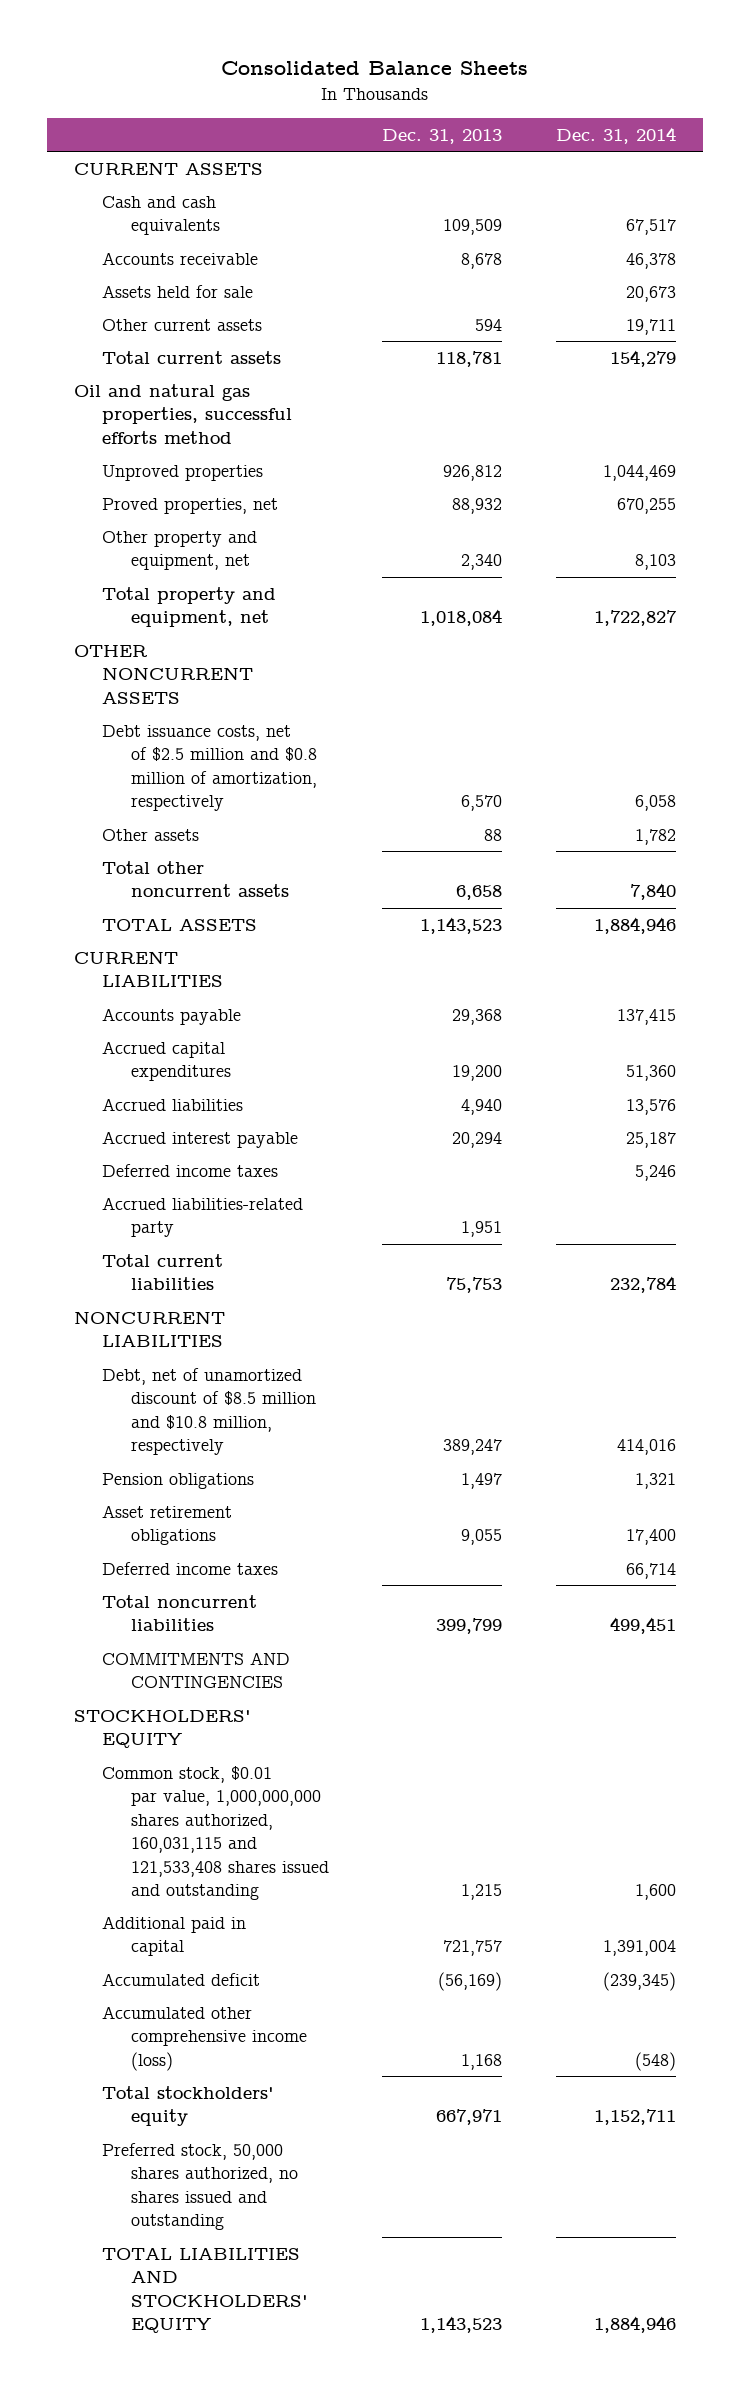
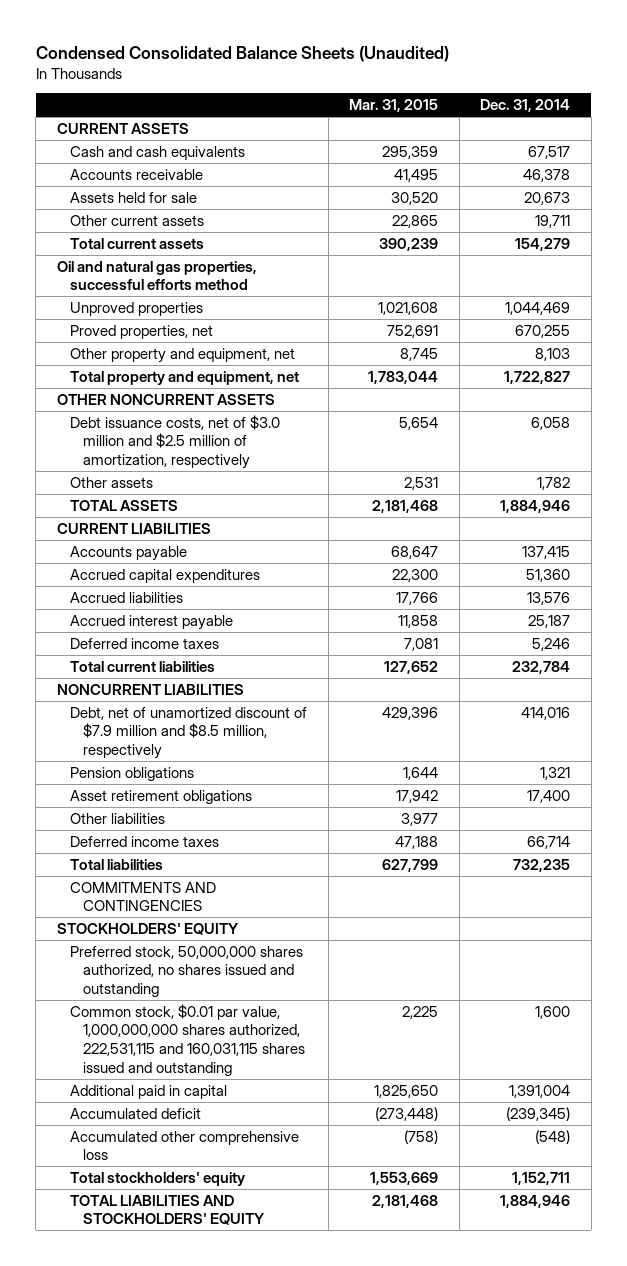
- Consolidated Balance Sheets
+ Condensed Consolidated Balance Sheets (Unaudited)
- | Dec. 31, 2013 | Dec. 31, 2014
+ | Mar. 31, 2015 | Dec. 31, 2014
- Debt issuance costs, net of $2.5 million and $0.8 million of amortization, respectively | 6,570 | 6,058
+ Debt issuance costs, net of $3.0 million and $2.5 million of amortization, respectively | 5,654 | 6,058
- Total other noncurrent assets | 6,658 | 7,840
- Accrued liabilities-related party | 1,951 |
- Debt, net of unamortized discount of $8.5 million and $10.8 million, respectively | 389,247 | 414,016
+ Debt, net of unamortized discount of $7.9 million and $8.5 million, respectively | 429,396 | 414,016
+ Other liabilities | 3,977 |
- Total noncurrent liabilities | 399,799 | 499,451
+ Total liabilities | 627,799 | 732,235
- Common stock, $0.01 par value, 1,000,000,000 shares authorized, 160,031,115 and 121,533,408 shares issued and outstanding | 1,215 | 1,600
+ Preferred stock, 50,000,000 shares authorized, no shares issued and outstanding
+ Common stock, $0.01 par value, 1,000,000,000 shares authorized, 222,531,115 and 160,031,115 shares issued and outstanding | 2,225 | 1,600
- Accumulated other comprehensive income (loss) | 1,168 | (548)
+ Accumulated other comprehensive loss | (758) | (548)
- Preferred stock, 50,000 shares authorized, no shares issued and outstanding

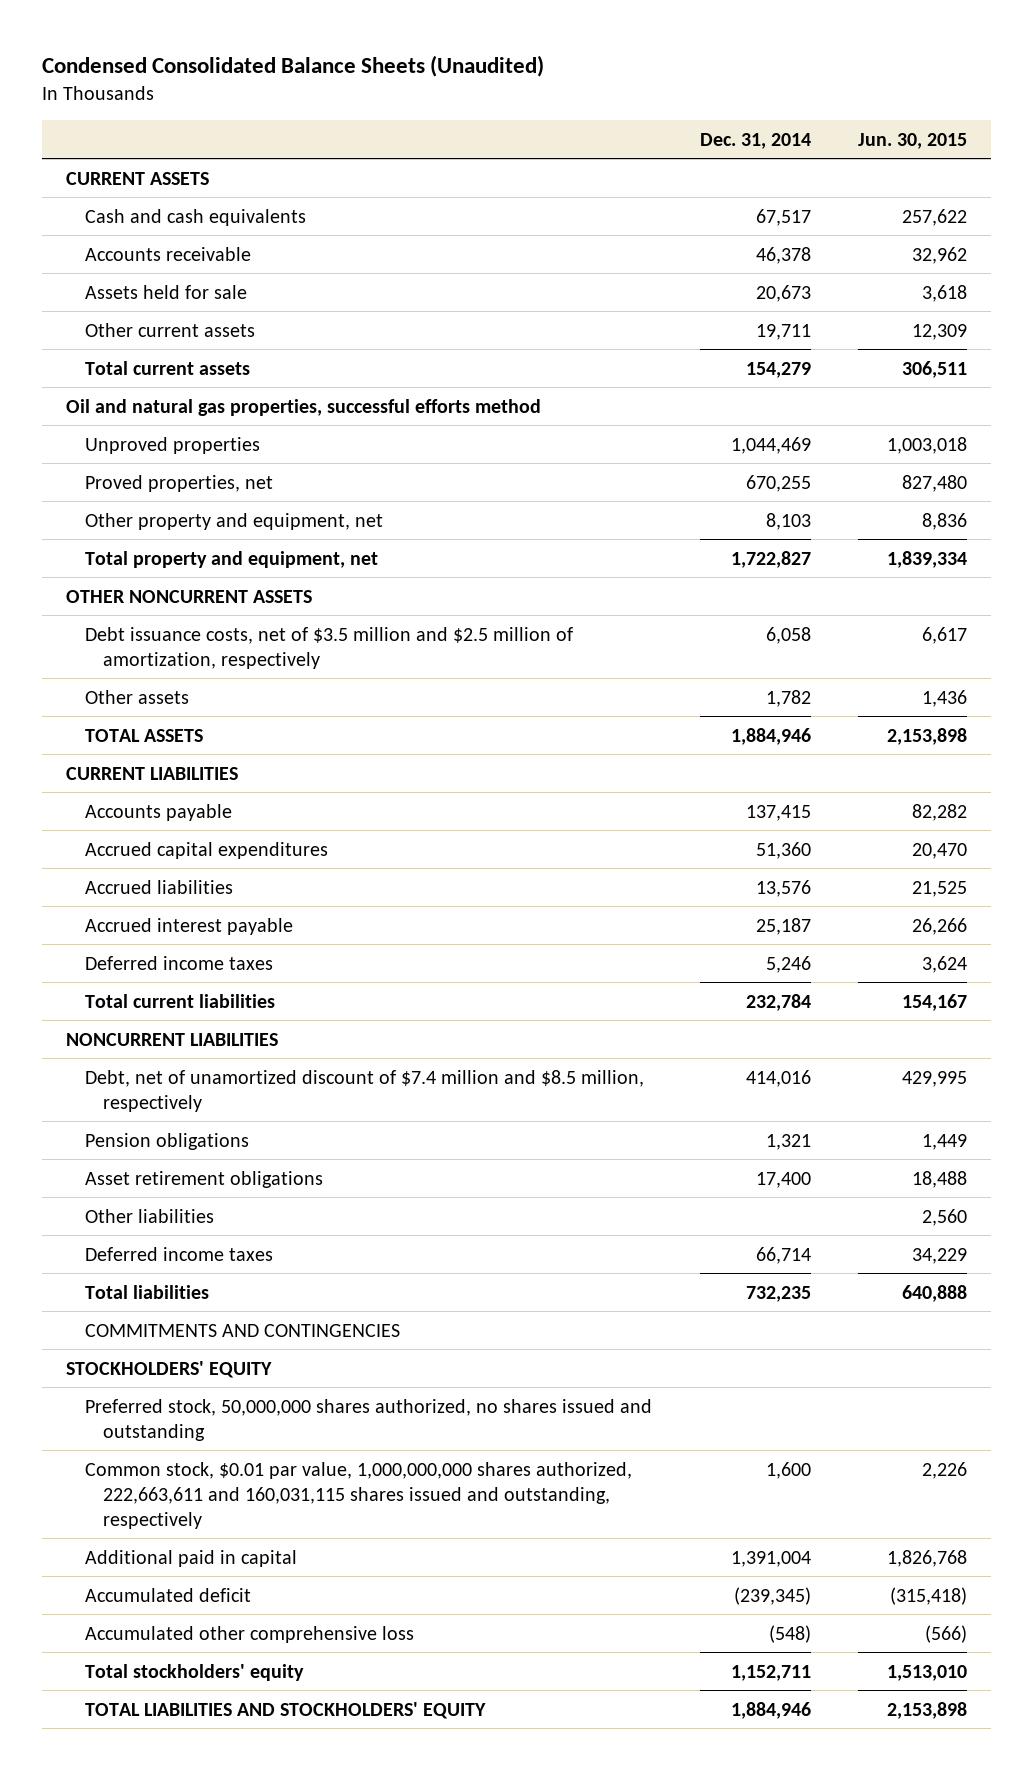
- | Mar. 31, 2015 | Dec. 31, 2014
+ | Dec. 31, 2014 | Jun. 30, 2015
- Debt issuance costs, net of $3.0 million and $2.5 million of amortization, respectively | 5,654 | 6,058
+ Debt issuance costs, net of $3.5 million and $2.5 million of amortization, respectively | 6,058 | 6,617
- Debt, net of unamortized discount of $7.9 million and $8.5 million, respectively | 429,396 | 414,016
+ Debt, net of unamortized discount of $7.4 million and $8.5 million, respectively | 414,016 | 429,995
- Common stock, $0.01 par value, 1,000,000,000 shares authorized, 222,531,115 and 160,031,115 shares issued and outstanding | 2,225 | 1,600
+ Common stock, $0.01 par value, 1,000,000,000 shares authorized, 222,663,611 and 160,031,115 shares issued and outstanding, respectively | 1,600 | 2,226

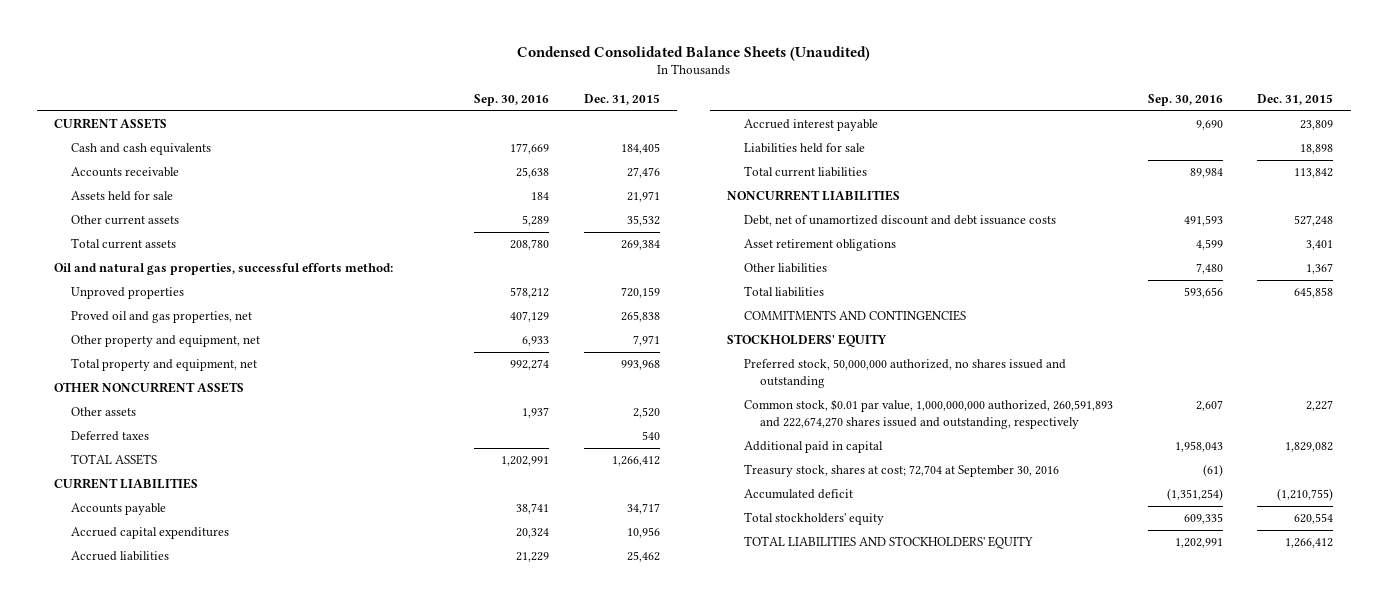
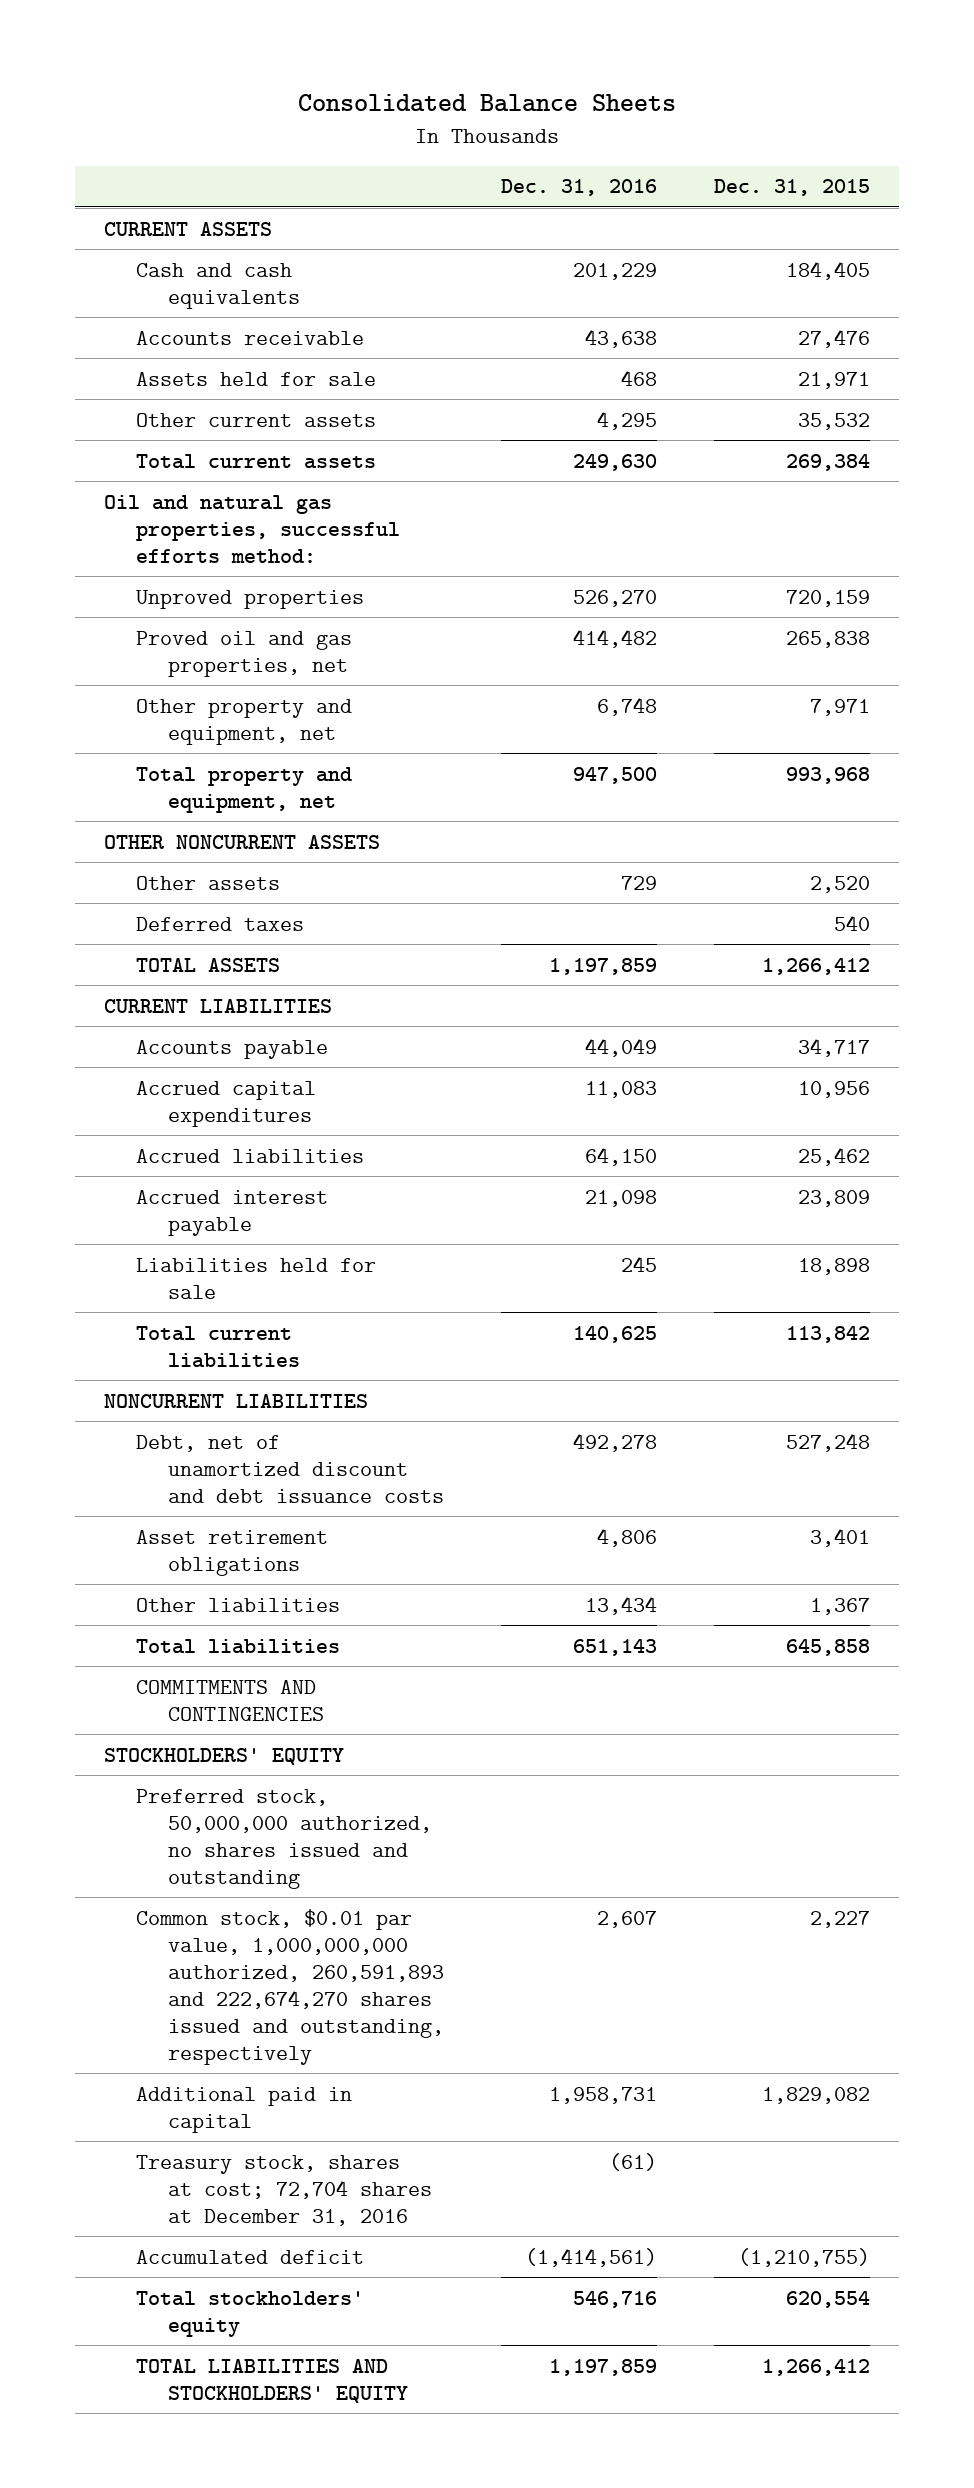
- Condensed Consolidated Balance Sheets (Unaudited)
+ Consolidated Balance Sheets
- | Sep. 30, 2016 | Dec. 31, 2015
+ | Dec. 31, 2016 | Dec. 31, 2015
- Treasury stock, shares at cost; 72,704 at September 30, 2016 | (61) |
+ Treasury stock, shares at cost; 72,704 shares at December 31, 2016 | (61) |

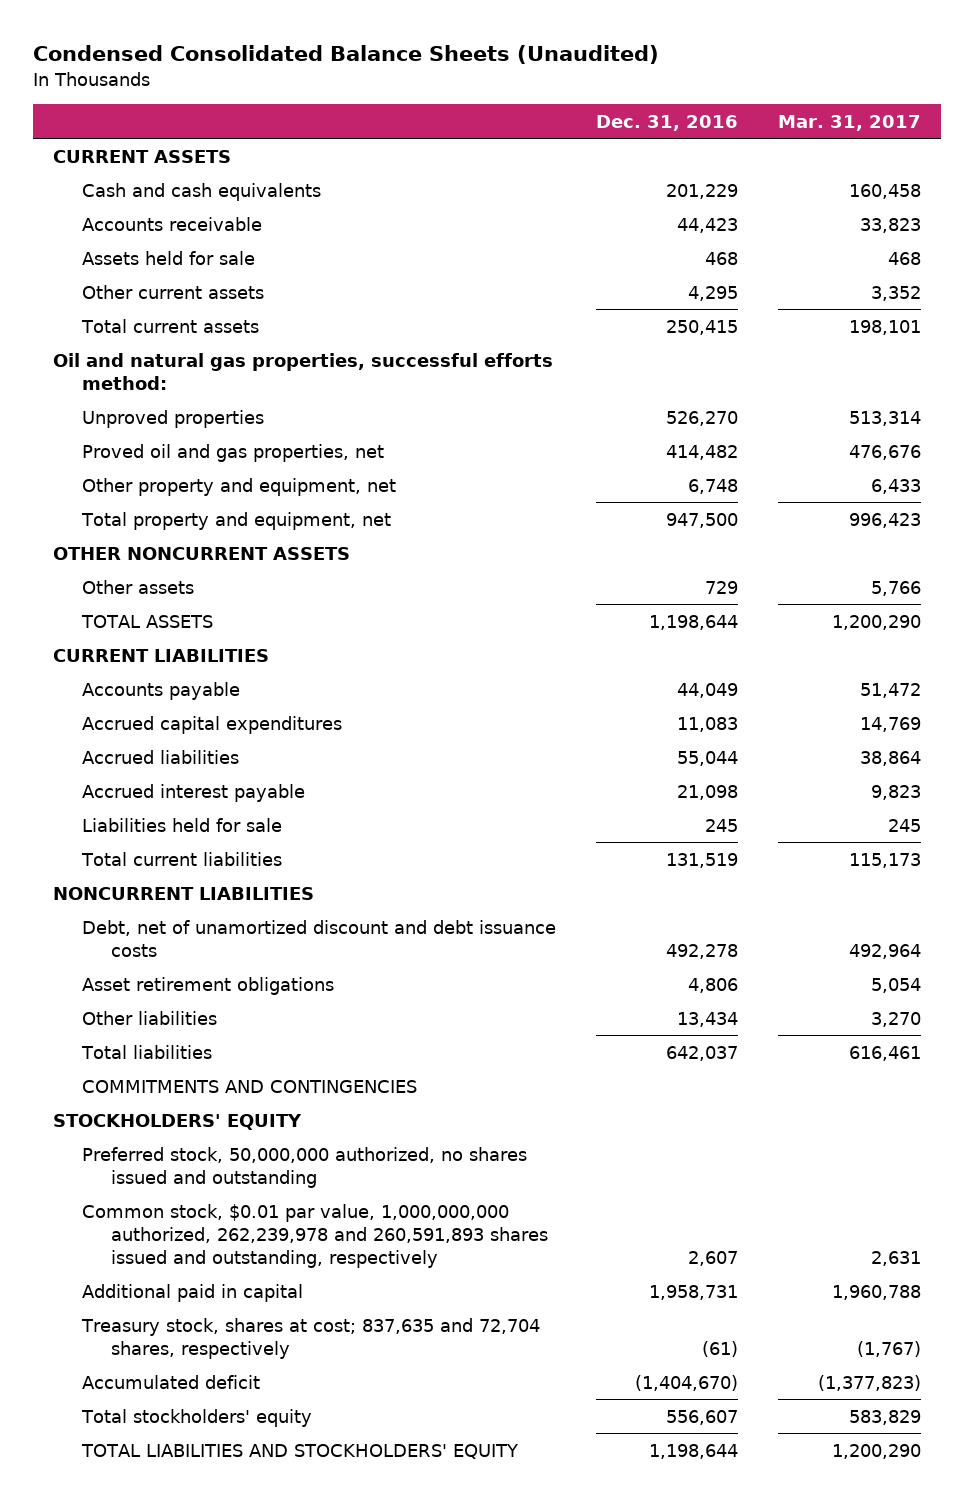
- Consolidated Balance Sheets
+ Condensed Consolidated Balance Sheets (Unaudited)
- | Dec. 31, 2016 | Dec. 31, 2015
+ | Dec. 31, 2016 | Mar. 31, 2017
- Accounts receivable | 43,638 | 27,476
+ Accounts receivable | 44,423 | 33,823
- Total current assets | 249,630 | 269,384
+ Total current assets | 250,415 | 198,101
- Deferred taxes | | 540
- TOTAL ASSETS | 1,197,859 | 1,266,412
+ TOTAL ASSETS | 1,198,644 | 1,200,290
- Accrued liabilities | 64,150 | 25,462
+ Accrued liabilities | 55,044 | 38,864
- Total current liabilities | 140,625 | 113,842
+ Total current liabilities | 131,519 | 115,173
- Total liabilities | 651,143 | 645,858
+ Total liabilities | 642,037 | 616,461
- Common stock, $0.01 par value, 1,000,000,000 authorized, 260,591,893 and 222,674,270 shares issued and outstanding, respectively | 2,607 | 2,227
+ Common stock, $0.01 par value, 1,000,000,000 authorized, 262,239,978 and 260,591,893 shares issued and outstanding, respectively | 2,607 | 2,631
- Treasury stock, shares at cost; 72,704 shares at December 31, 2016 | (61) |
- Accumulated deficit | (1,414,561) | (1,210,755)
- Total stockholders' equity | 546,716 | 620,554
- TOTAL LIABILITIES AND STOCKHOLDERS' EQUITY | 1,197,859 | 1,266,412
+ Treasury stock, shares at cost; 837,635 and 72,704 shares, respectively | (61) | (1,767)
+ Accumulated deficit | (1,404,670) | (1,377,823)
+ Total stockholders' equity | 556,607 | 583,829
+ TOTAL LIABILITIES AND STOCKHOLDERS' EQUITY | 1,198,644 | 1,200,290

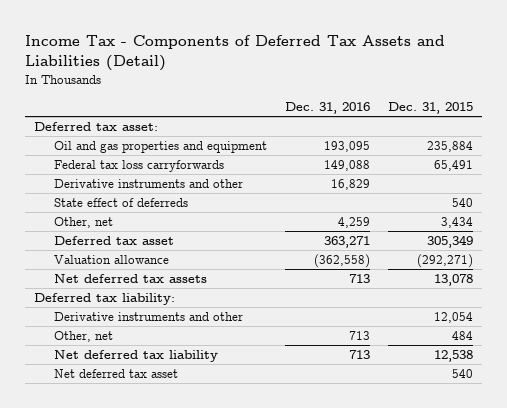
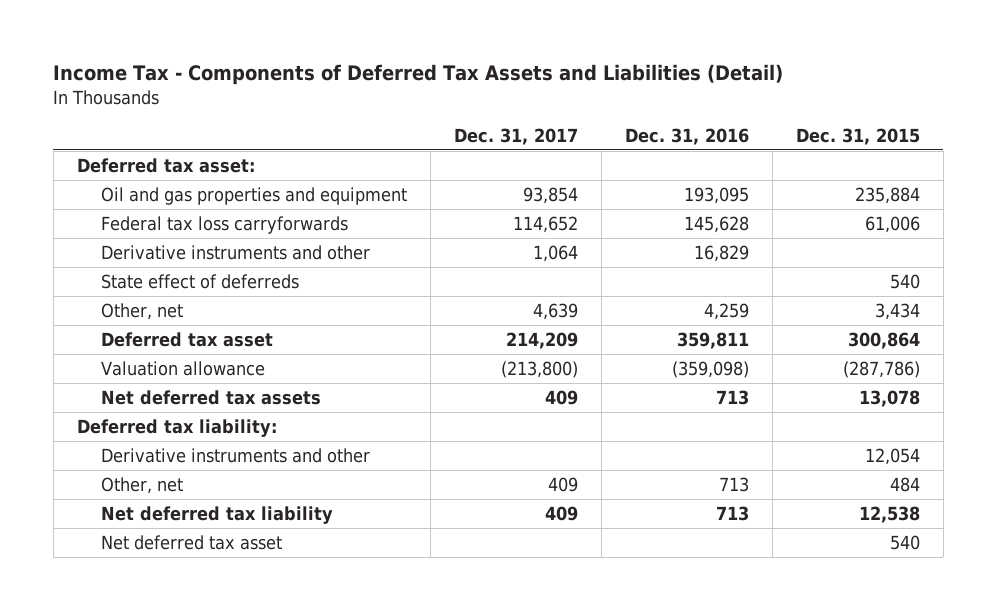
- | Dec. 31, 2016 | Dec. 31, 2015
+ | Dec. 31, 2017 | Dec. 31, 2016 | Dec. 31, 2015
- Federal tax loss carryforwards | 149,088 | 65,491
+ Federal tax loss carryforwards | 114,652 | 145,628 | 61,006
- Deferred tax asset | 363,271 | 305,349
- Valuation allowance | (362,558) | (292,271)
+ Deferred tax asset | 214,209 | 359,811 | 300,864
+ Valuation allowance | (213,800) | (359,098) | (287,786)

